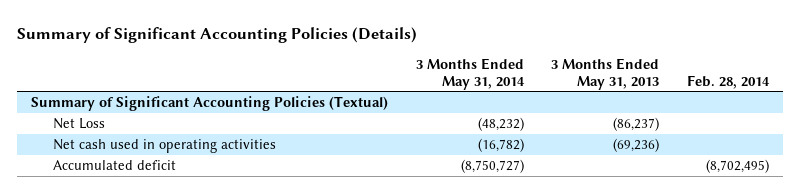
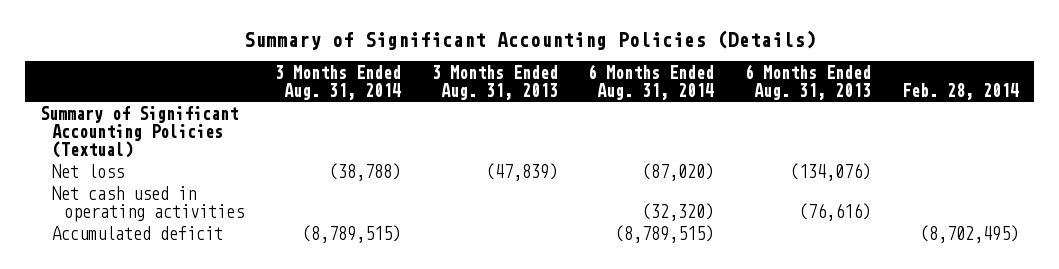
- | 3 Months Ended May 31, 2014 | 3 Months Ended May 31, 2013 | Feb. 28, 2014
+ | 3 Months Ended Aug. 31, 2014 | 3 Months Ended Aug. 31, 2013 | 6 Months Ended Aug. 31, 2014 | 6 Months Ended Aug. 31, 2013 | Feb. 28, 2014
- Net Loss | (48,232) | (86,237) |
+ Net loss | (38,788) | (47,839) | (87,020) | (134,076) |

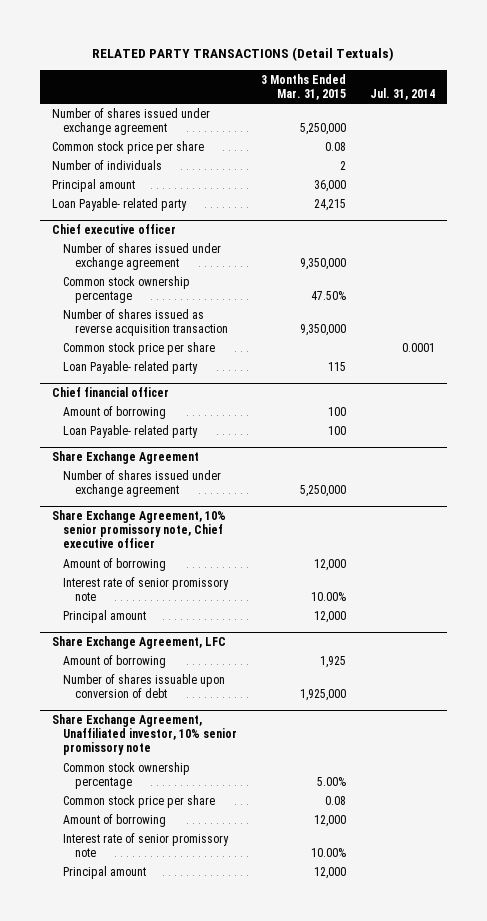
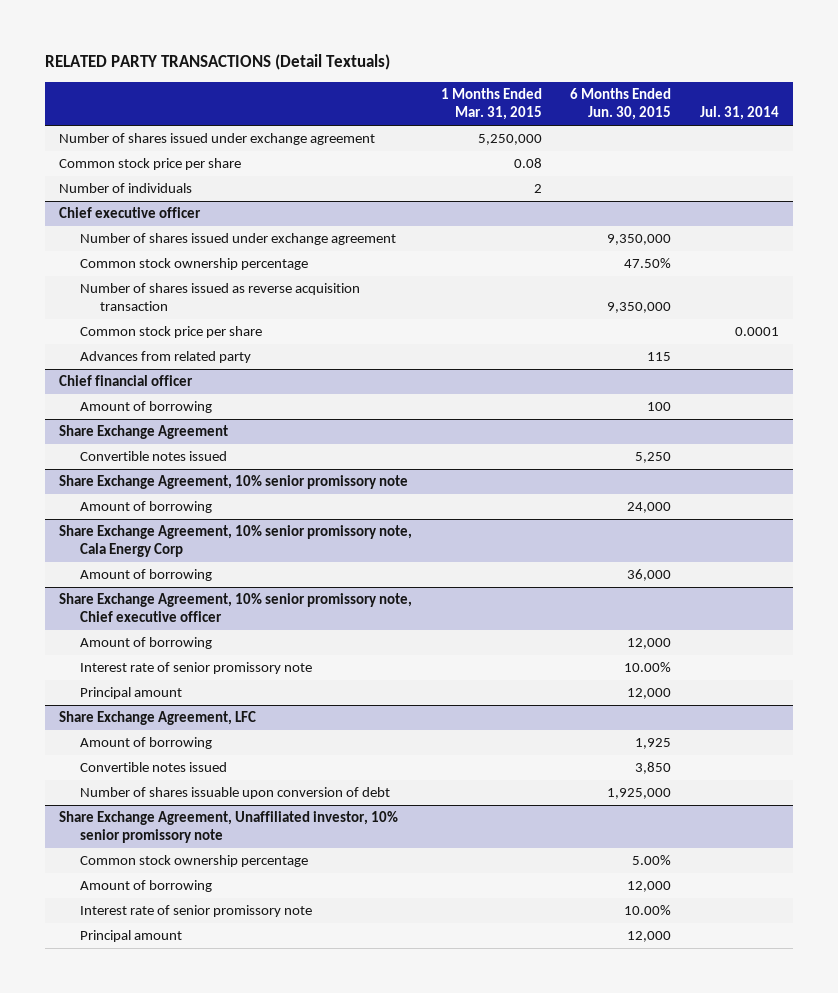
- | 3 Months Ended Mar. 31, 2015 | Jul. 31, 2014
+ | 1 Months Ended Mar. 31, 2015 | 6 Months Ended Jun. 30, 2015 | Jul. 31, 2014
- Principal amount | 36,000 |
- Loan Payable- related party | 24,215 |
@ Chief executive officer
- Loan Payable- related party | 115 |
+ Advances from related party | | 115 |
@ Chief financial officer
- Loan Payable- related party | 100 |
@ Share Exchange Agreement
- Number of shares issued under exchange agreement | 5,250,000 |
+ Convertible notes issued | | 5,250 |
+ Share Exchange Agreement, 10% senior promissory note
+ Amount of borrowing | | 24,000 |
+ Share Exchange Agreement, 10% senior promissory note, Cala Energy Corp
+ Amount of borrowing | | 36,000 |
@ Share Exchange Agreement, LFC
+ Convertible notes issued | | 3,850 |
@ Share Exchange Agreement, Unaffiliated investor, 10% senior promissory note
- Common stock price per share | 0.08 |

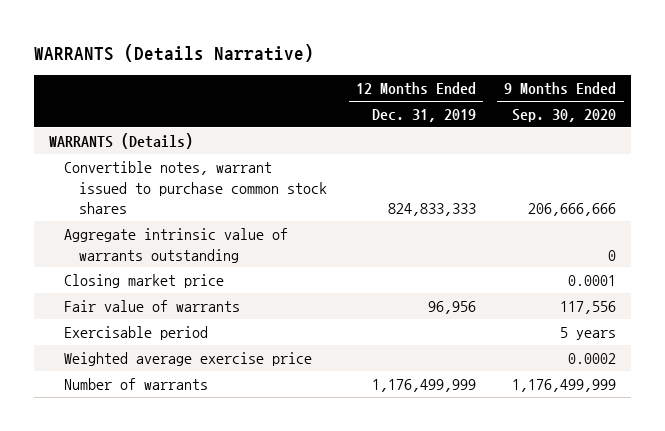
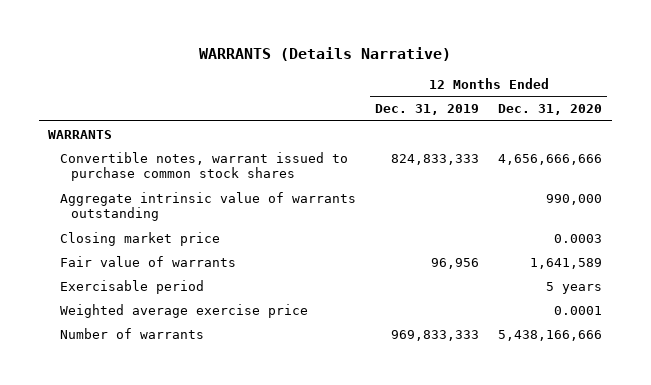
- | 12 Months Ended Dec. 31, 2019 | 9 Months Ended Sep. 30, 2020
+ | 12 Months Ended Dec. 31, 2019 | 12 Months Ended Dec. 31, 2020
- WARRANTS (Details)
+ WARRANTS
- Number of warrants | 1,176,499,999 | 1,176,499,999
+ Number of warrants | 969,833,333 | 5,438,166,666

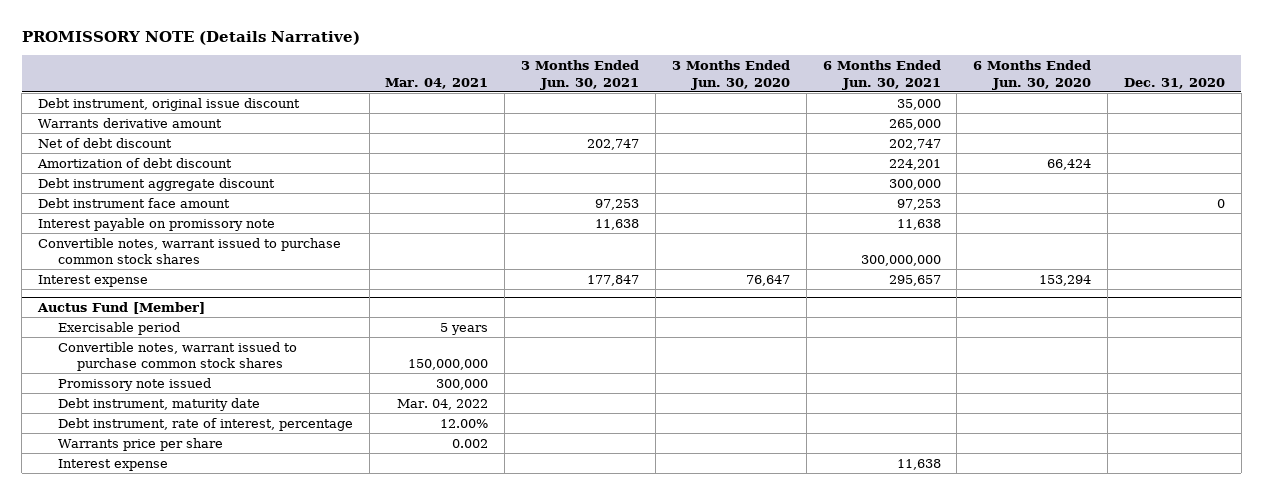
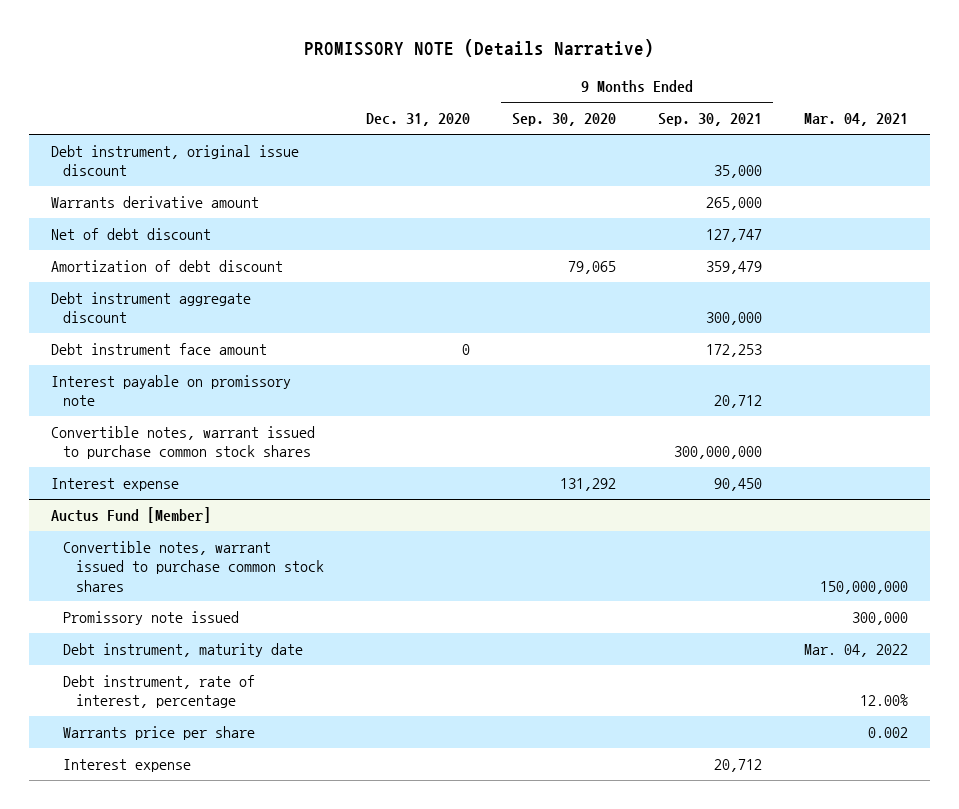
- | Mar. 04, 2021 | 3 Months Ended Jun. 30, 2021 | 3 Months Ended Jun. 30, 2020 | 6 Months Ended Jun. 30, 2021 | 6 Months Ended Jun. 30, 2020 | Dec. 31, 2020
+ | Dec. 31, 2020 | 9 Months Ended Sep. 30, 2020 | 9 Months Ended Sep. 30, 2021 | Mar. 04, 2021
@ Auctus Fund [Member]
- Exercisable period | 5 years | | | | |

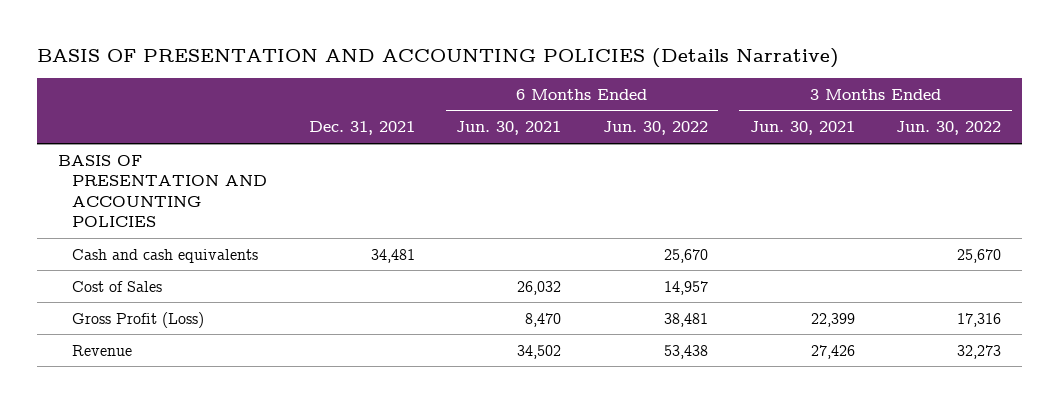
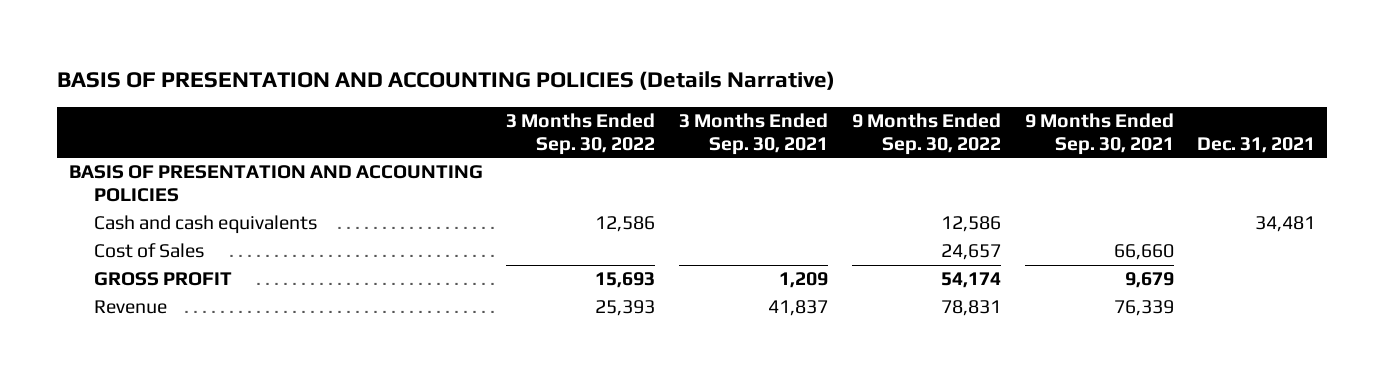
- | Dec. 31, 2021 | 6 Months Ended Jun. 30, 2021 | 6 Months Ended Jun. 30, 2022 | 3 Months Ended Jun. 30, 2021 | 3 Months Ended Jun. 30, 2022
+ | 3 Months Ended Sep. 30, 2022 | 3 Months Ended Sep. 30, 2021 | 9 Months Ended Sep. 30, 2022 | 9 Months Ended Sep. 30, 2021 | Dec. 31, 2021
- Gross Profit (Loss) | | 8,470 | 38,481 | 22,399 | 17,316
+ GROSS PROFIT | 15,693 | 1,209 | 54,174 | 9,679 |

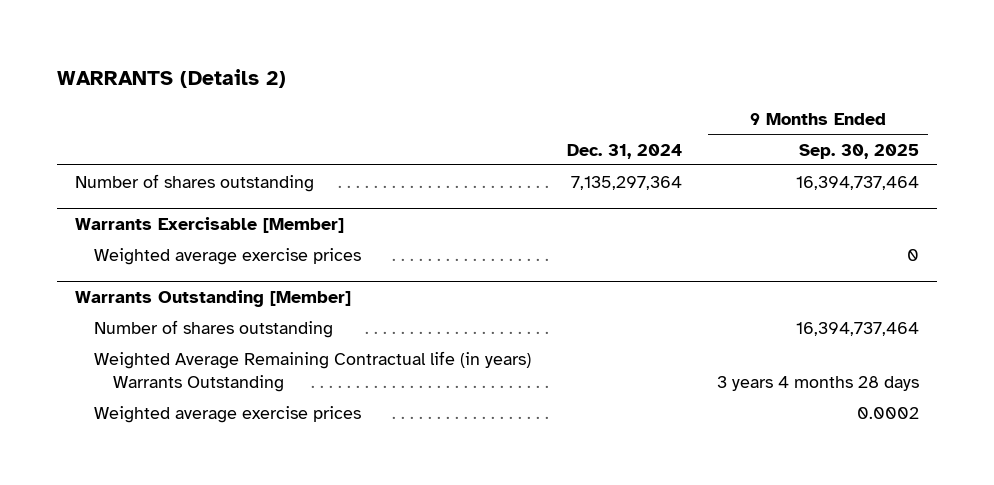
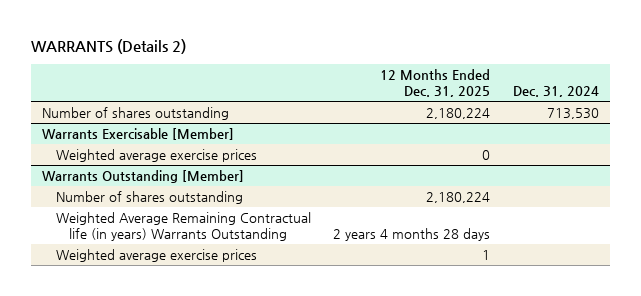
- | Dec. 31, 2024 | 9 Months Ended Sep. 30, 2025
+ | 12 Months Ended Dec. 31, 2025 | Dec. 31, 2024
- Number of shares outstanding | 7,135,297,364 | 16,394,737,464
+ Number of shares outstanding | 2,180,224 | 713,530

